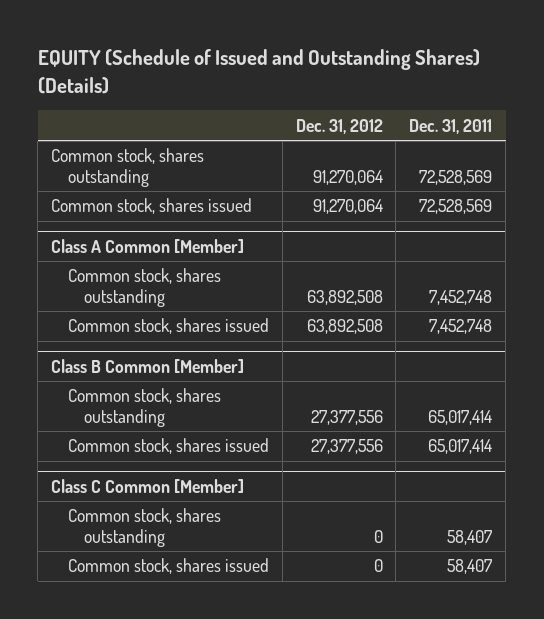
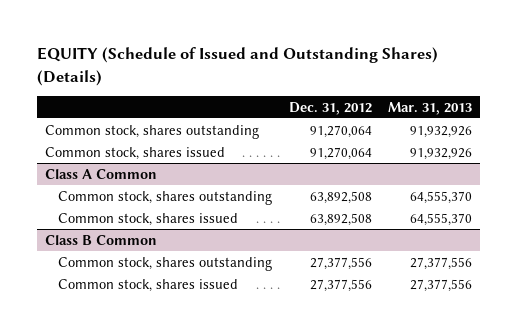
- | Dec. 31, 2012 | Dec. 31, 2011
+ | Dec. 31, 2012 | Mar. 31, 2013
- Class A Common [Member]
+ Class A Common
- Class B Common [Member]
+ Class B Common
- Class C Common [Member]
- Common stock, shares outstanding | 0 | 58,407
- Common stock, shares issued | 0 | 58,407

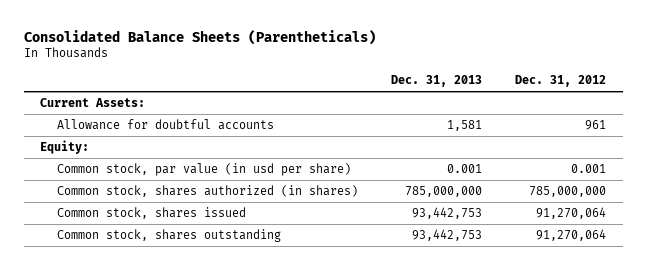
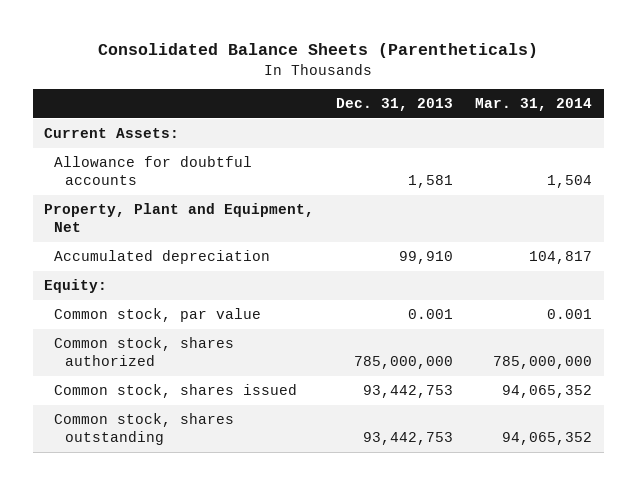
- | Dec. 31, 2013 | Dec. 31, 2012
+ | Dec. 31, 2013 | Mar. 31, 2014
+ Property, Plant and Equipment, Net
+ Accumulated depreciation | 99,910 | 104,817
- Common stock, par value (in usd per share) | 0.001 | 0.001
- Common stock, shares authorized (in shares) | 785,000,000 | 785,000,000
+ Common stock, par value | 0.001 | 0.001
+ Common stock, shares authorized | 785,000,000 | 785,000,000

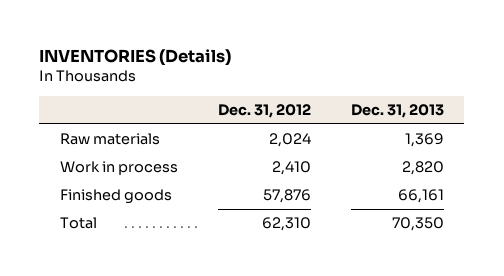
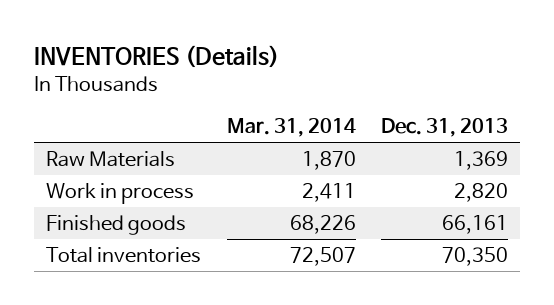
- | Dec. 31, 2012 | Dec. 31, 2013
+ | Mar. 31, 2014 | Dec. 31, 2013
- Raw materials | 2,024 | 1,369
+ Raw Materials | 1,870 | 1,369
- Total | 62,310 | 70,350
+ Total inventories | 72,507 | 70,350

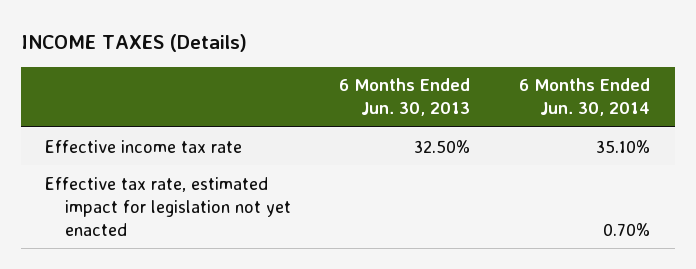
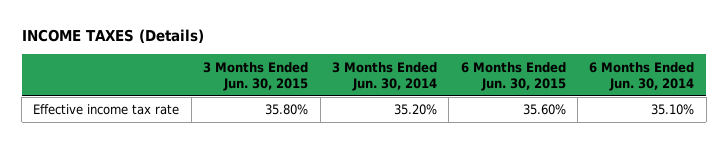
- | 6 Months Ended Jun. 30, 2013 | 6 Months Ended Jun. 30, 2014
+ | 3 Months Ended Jun. 30, 2015 | 3 Months Ended Jun. 30, 2014 | 6 Months Ended Jun. 30, 2015 | 6 Months Ended Jun. 30, 2014
- Effective tax rate, estimated impact for legislation not yet enacted | | 0.70%

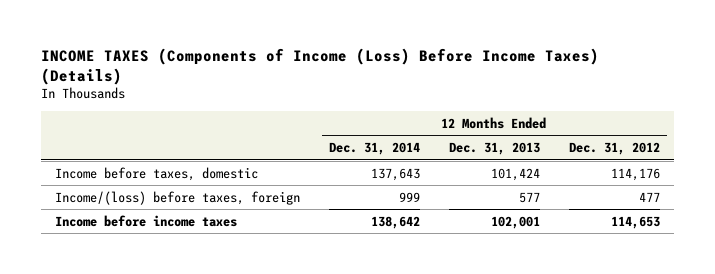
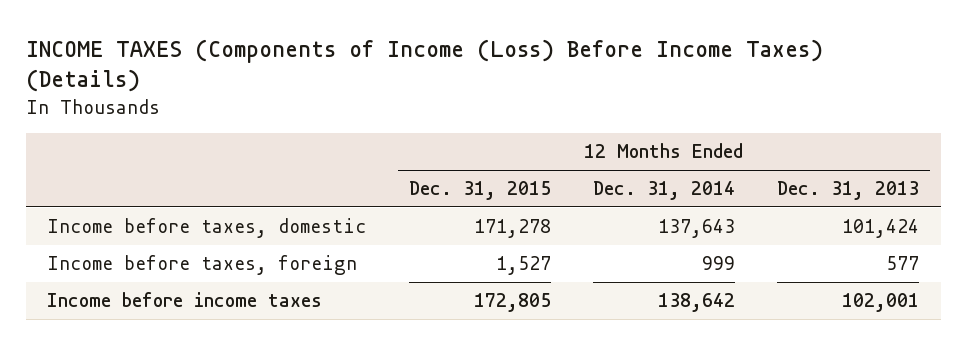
- | 12 Months Ended Dec. 31, 2014 | 12 Months Ended Dec. 31, 2013 | 12 Months Ended Dec. 31, 2012
+ | 12 Months Ended Dec. 31, 2015 | 12 Months Ended Dec. 31, 2014 | 12 Months Ended Dec. 31, 2013
- Income/(loss) before taxes, foreign | 999 | 577 | 477
+ Income before taxes, foreign | 1,527 | 999 | 577

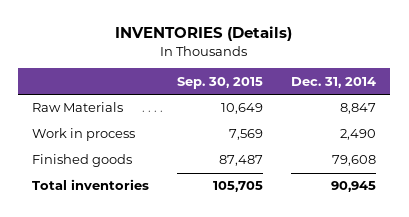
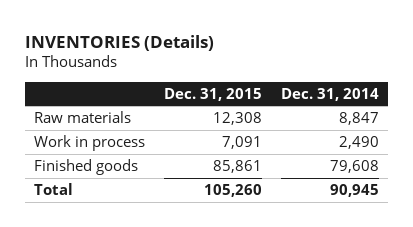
- | Sep. 30, 2015 | Dec. 31, 2014
+ | Dec. 31, 2015 | Dec. 31, 2014
- Raw Materials | 10,649 | 8,847
+ Raw materials | 12,308 | 8,847
- Total inventories | 105,705 | 90,945
+ Total | 105,260 | 90,945

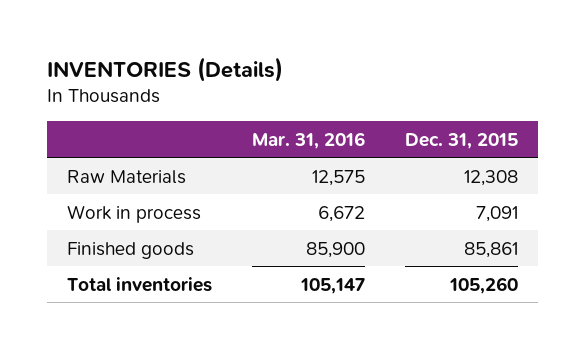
- | Dec. 31, 2015 | Dec. 31, 2014
+ | Mar. 31, 2016 | Dec. 31, 2015
- Raw materials | 12,308 | 8,847
+ Raw Materials | 12,575 | 12,308
- Total | 105,260 | 90,945
+ Total inventories | 105,147 | 105,260

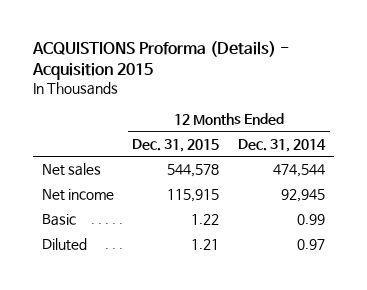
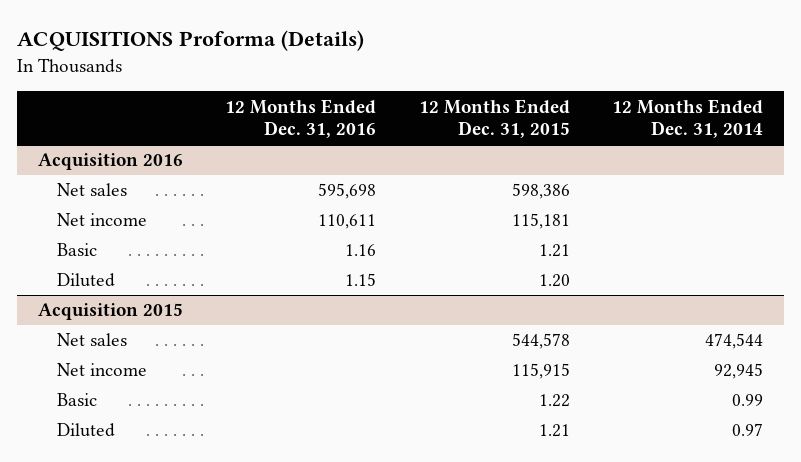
- ACQUISTIONS Proforma (Details) - Acquisition 2015
+ ACQUISITIONS Proforma (Details)
- | 12 Months Ended Dec. 31, 2015 | 12 Months Ended Dec. 31, 2014
+ | 12 Months Ended Dec. 31, 2016 | 12 Months Ended Dec. 31, 2015 | 12 Months Ended Dec. 31, 2014
+ Acquisition 2016
+ Net sales | 595,698 | 598,386 |
+ Net income | 110,611 | 115,181 |
+ Basic | 1.16 | 1.21 |
+ Diluted | 1.15 | 1.20 |
+ Acquisition 2015

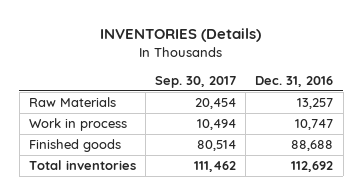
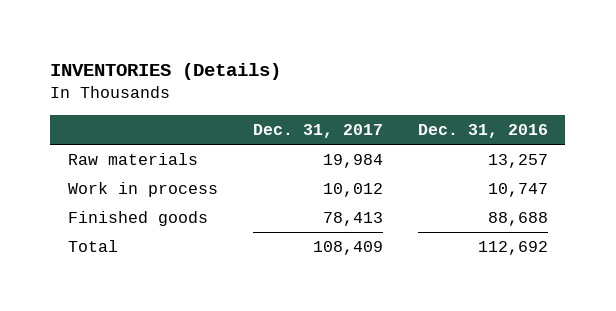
- | Sep. 30, 2017 | Dec. 31, 2016
+ | Dec. 31, 2017 | Dec. 31, 2016
- Raw Materials | 20,454 | 13,257
+ Raw materials | 19,984 | 13,257
- Total inventories | 111,462 | 112,692
+ Total | 108,409 | 112,692

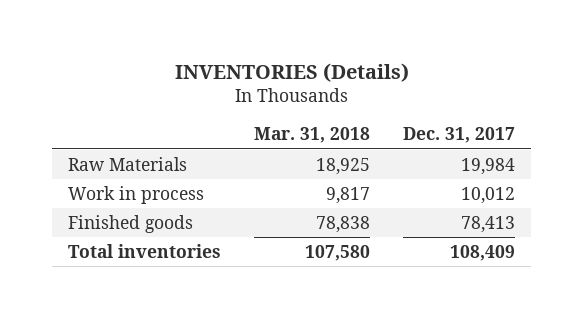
- | Dec. 31, 2017 | Dec. 31, 2016
+ | Mar. 31, 2018 | Dec. 31, 2017
- Raw materials | 19,984 | 13,257
+ Raw Materials | 18,925 | 19,984
- Total | 108,409 | 112,692
+ Total inventories | 107,580 | 108,409

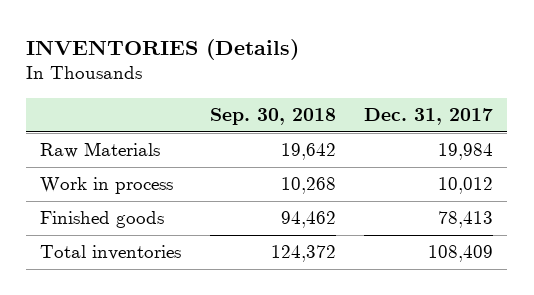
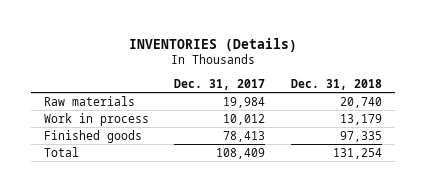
- | Sep. 30, 2018 | Dec. 31, 2017
+ | Dec. 31, 2017 | Dec. 31, 2018
- Raw Materials | 19,642 | 19,984
+ Raw materials | 19,984 | 20,740
- Total inventories | 124,372 | 108,409
+ Total | 108,409 | 131,254

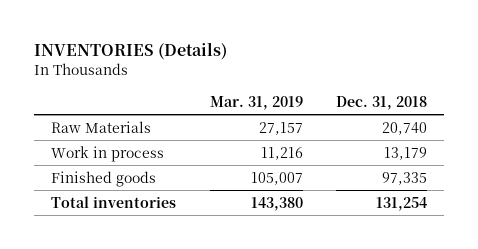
- | Dec. 31, 2017 | Dec. 31, 2018
+ | Mar. 31, 2019 | Dec. 31, 2018
- Raw materials | 19,984 | 20,740
+ Raw Materials | 27,157 | 20,740
- Total | 108,409 | 131,254
+ Total inventories | 143,380 | 131,254

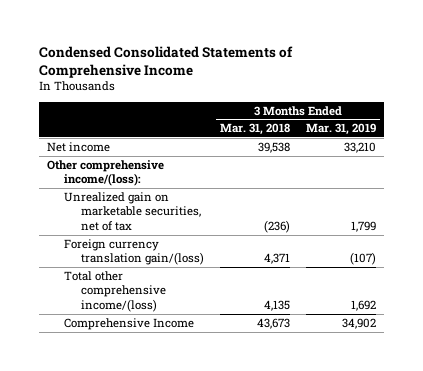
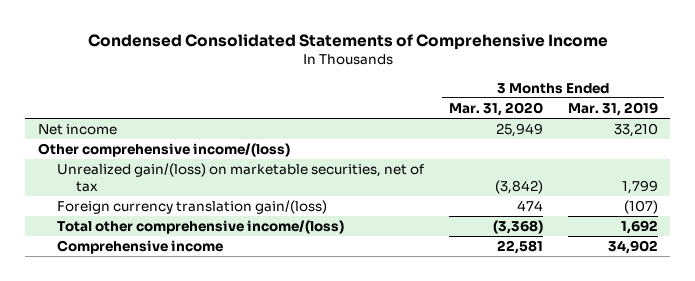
- | 3 Months Ended Mar. 31, 2018 | 3 Months Ended Mar. 31, 2019
+ | 3 Months Ended Mar. 31, 2020 | 3 Months Ended Mar. 31, 2019
- Other comprehensive income/(loss):
- Unrealized gain on marketable securities, net of tax | (236) | 1,799
+ Other comprehensive income/(loss)
+ Unrealized gain/(loss) on marketable securities, net of tax | (3,842) | 1,799
- Comprehensive Income | 43,673 | 34,902
+ Comprehensive income | 22,581 | 34,902

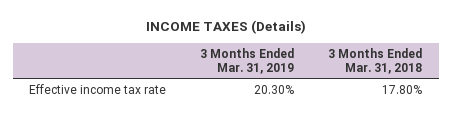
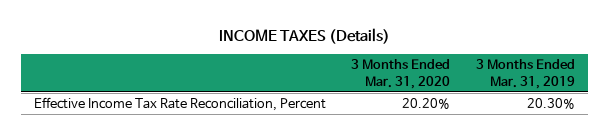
- | 3 Months Ended Mar. 31, 2019 | 3 Months Ended Mar. 31, 2018
+ | 3 Months Ended Mar. 31, 2020 | 3 Months Ended Mar. 31, 2019
- Effective income tax rate | 20.30% | 17.80%
+ Effective Income Tax Rate Reconciliation, Percent | 20.20% | 20.30%

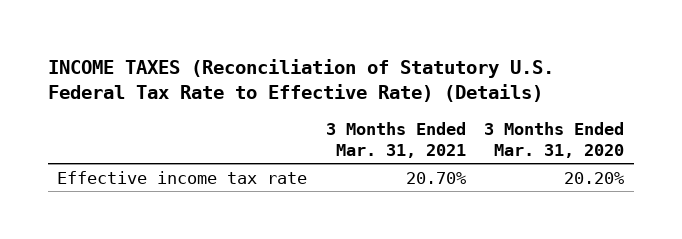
- INCOME TAXES (Details)
+ INCOME TAXES (Reconciliation of Statutory U.S. Federal Tax Rate to Effective Rate) (Details)
- | 3 Months Ended Mar. 31, 2020 | 3 Months Ended Mar. 31, 2019
+ | 3 Months Ended Mar. 31, 2021 | 3 Months Ended Mar. 31, 2020
- Effective Income Tax Rate Reconciliation, Percent | 20.20% | 20.30%
+ Effective income tax rate | 20.70% | 20.20%

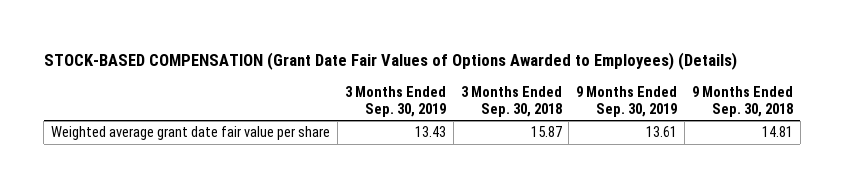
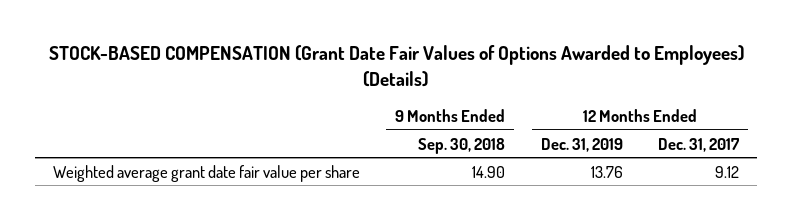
- | 3 Months Ended Sep. 30, 2019 | 3 Months Ended Sep. 30, 2018 | 9 Months Ended Sep. 30, 2019 | 9 Months Ended Sep. 30, 2018
+ | 9 Months Ended Sep. 30, 2018 | 12 Months Ended Dec. 31, 2019 | 12 Months Ended Dec. 31, 2017
- Weighted average grant date fair value per share | 13.43 | 15.87 | 13.61 | 14.81
+ Weighted average grant date fair value per share | 14.90 | 13.76 | 9.12

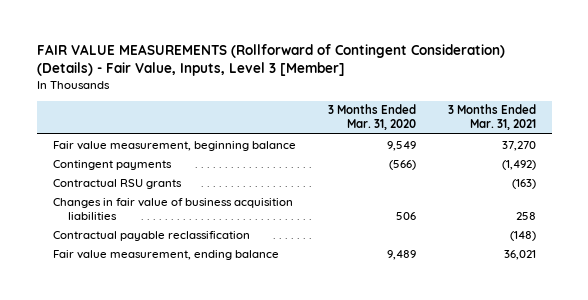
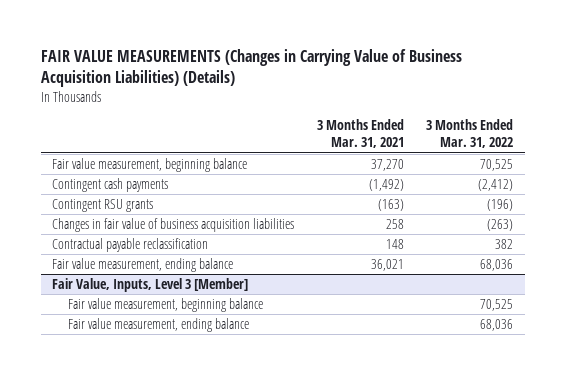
- FAIR VALUE MEASUREMENTS (Rollforward of Contingent Consideration) (Details) - Fair Value, Inputs, Level 3 [Member]
+ FAIR VALUE MEASUREMENTS (Changes in Carrying Value of Business Acquisition Liabilities) (Details)
- | 3 Months Ended Mar. 31, 2020 | 3 Months Ended Mar. 31, 2021
+ | 3 Months Ended Mar. 31, 2021 | 3 Months Ended Mar. 31, 2022
- Contingent payments | (566) | (1,492)
- Contractual RSU grants | | (163)
+ Contingent cash payments | (1,492) | (2,412)
+ Contingent RSU grants | (163) | (196)
- Contractual payable reclassification | | (148)
+ Contractual payable reclassification | 148 | 382
+ Fair Value, Inputs, Level 3 [Member]
+ Fair value measurement, beginning balance | | 70,525
+ Fair value measurement, ending balance | | 68,036

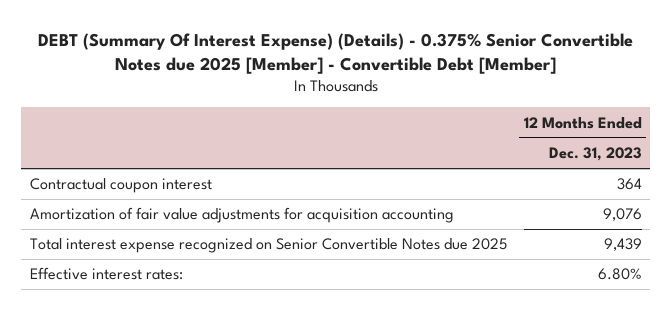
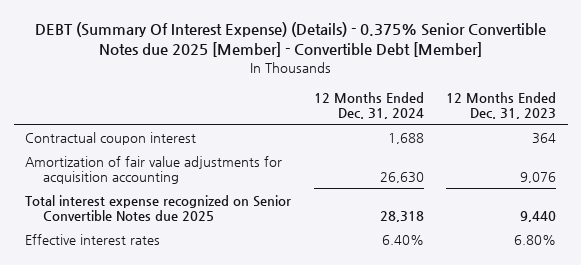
- | 12 Months Ended Dec. 31, 2023
+ | 12 Months Ended Dec. 31, 2024 | 12 Months Ended Dec. 31, 2023
- Total interest expense recognized on Senior Convertible Notes due 2025 | 9,439
- Effective interest rates: | 6.80%
+ Total interest expense recognized on Senior Convertible Notes due 2025 | 28,318 | 9,440
+ Effective interest rates | 6.40% | 6.80%

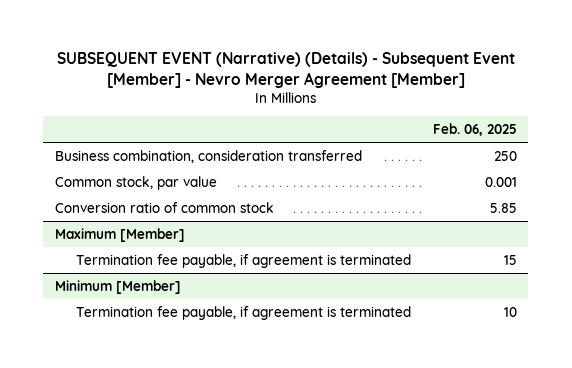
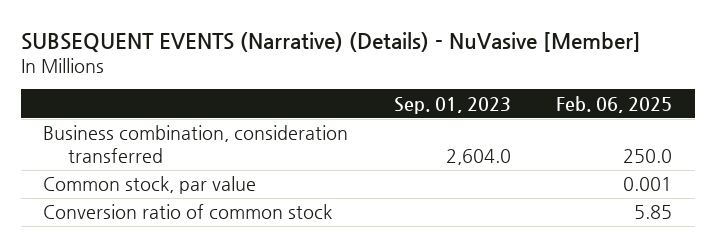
- SUBSEQUENT EVENT (Narrative) (Details) - Subsequent Event [Member] - Nevro Merger Agreement [Member]
+ SUBSEQUENT EVENTS (Narrative) (Details) - NuVasive [Member]
- | Feb. 06, 2025
+ | Sep. 01, 2023 | Feb. 06, 2025
- Business combination, consideration transferred | 250
+ Business combination, consideration transferred | 2,604.0 | 250.0
- Maximum [Member]
- Termination fee payable, if agreement is terminated | 15
- Minimum [Member]
- Termination fee payable, if agreement is terminated | 10

